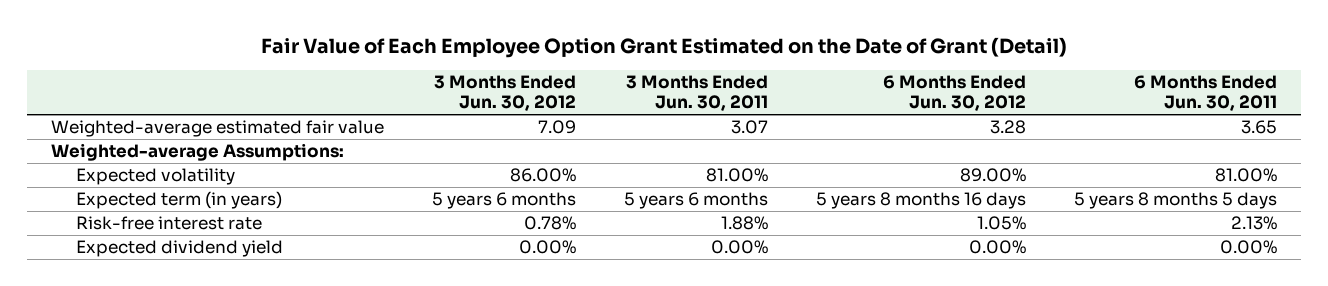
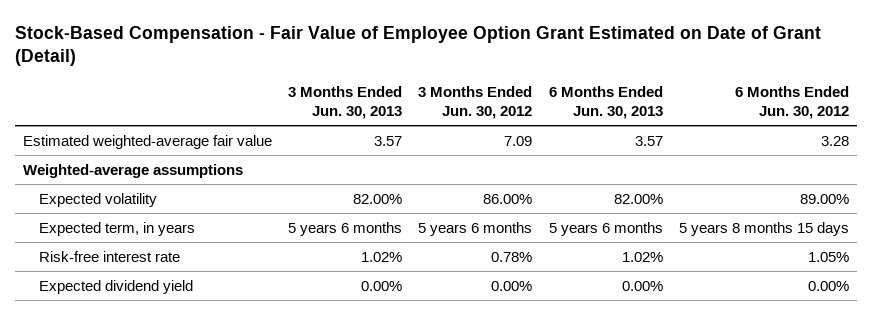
- Fair Value of Each Employee Option Grant Estimated on the Date of Grant (Detail)
+ Stock-Based Compensation - Fair Value of Employee Option Grant Estimated on Date of Grant (Detail)
- | 3 Months Ended Jun. 30, 2012 | 3 Months Ended Jun. 30, 2011 | 6 Months Ended Jun. 30, 2012 | 6 Months Ended Jun. 30, 2011
+ | 3 Months Ended Jun. 30, 2013 | 3 Months Ended Jun. 30, 2012 | 6 Months Ended Jun. 30, 2013 | 6 Months Ended Jun. 30, 2012
- Weighted-average estimated fair value | 7.09 | 3.07 | 3.28 | 3.65
- Weighted-average Assumptions:
+ Estimated weighted-average fair value | 3.57 | 7.09 | 3.57 | 3.28
+ Weighted-average assumptions
- Expected term (in years) | 5 years 6 months | 5 years 6 months | 5 years 8 months 16 days | 5 years 8 months 5 days
+ Expected term, in years | 5 years 6 months | 5 years 6 months | 5 years 6 months | 5 years 8 months 15 days

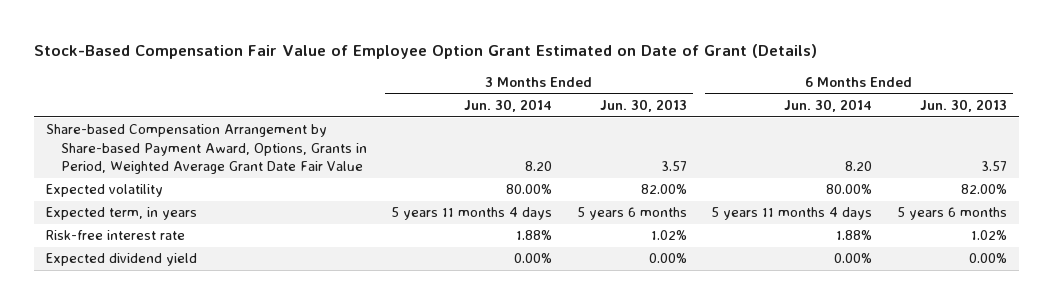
- Stock-Based Compensation - Fair Value of Employee Option Grant Estimated on Date of Grant (Detail)
+ Stock-Based Compensation Fair Value of Employee Option Grant Estimated on Date of Grant (Details)
- | 3 Months Ended Jun. 30, 2013 | 3 Months Ended Jun. 30, 2012 | 6 Months Ended Jun. 30, 2013 | 6 Months Ended Jun. 30, 2012
+ | 3 Months Ended Jun. 30, 2014 | 3 Months Ended Jun. 30, 2013 | 6 Months Ended Jun. 30, 2014 | 6 Months Ended Jun. 30, 2013
- Estimated weighted-average fair value | 3.57 | 7.09 | 3.57 | 3.28
- Weighted-average assumptions
+ Share-based Compensation Arrangement by Share-based Payment Award, Options, Grants in Period, Weighted Average Grant Date Fair Value | 8.20 | 3.57 | 8.20 | 3.57

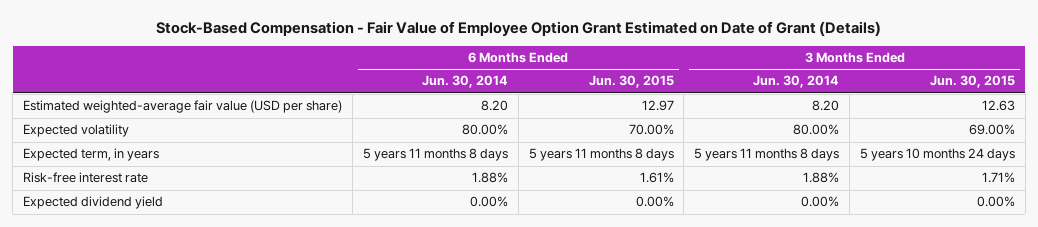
- Stock-Based Compensation Fair Value of Employee Option Grant Estimated on Date of Grant (Details)
+ Stock-Based Compensation - Fair Value of Employee Option Grant Estimated on Date of Grant (Details)
- | 3 Months Ended Jun. 30, 2014 | 3 Months Ended Jun. 30, 2013 | 6 Months Ended Jun. 30, 2014 | 6 Months Ended Jun. 30, 2013
+ | 6 Months Ended Jun. 30, 2014 | 6 Months Ended Jun. 30, 2015 | 3 Months Ended Jun. 30, 2014 | 3 Months Ended Jun. 30, 2015
- Share-based Compensation Arrangement by Share-based Payment Award, Options, Grants in Period, Weighted Average Grant Date Fair Value | 8.20 | 3.57 | 8.20 | 3.57
+ Estimated weighted-average fair value (USD per share) | 8.20 | 12.97 | 8.20 | 12.63
- Expected term, in years | 5 years 11 months 4 days | 5 years 6 months | 5 years 11 months 4 days | 5 years 6 months
+ Expected term, in years | 5 years 11 months 8 days | 5 years 11 months 8 days | 5 years 11 months 8 days | 5 years 10 months 24 days

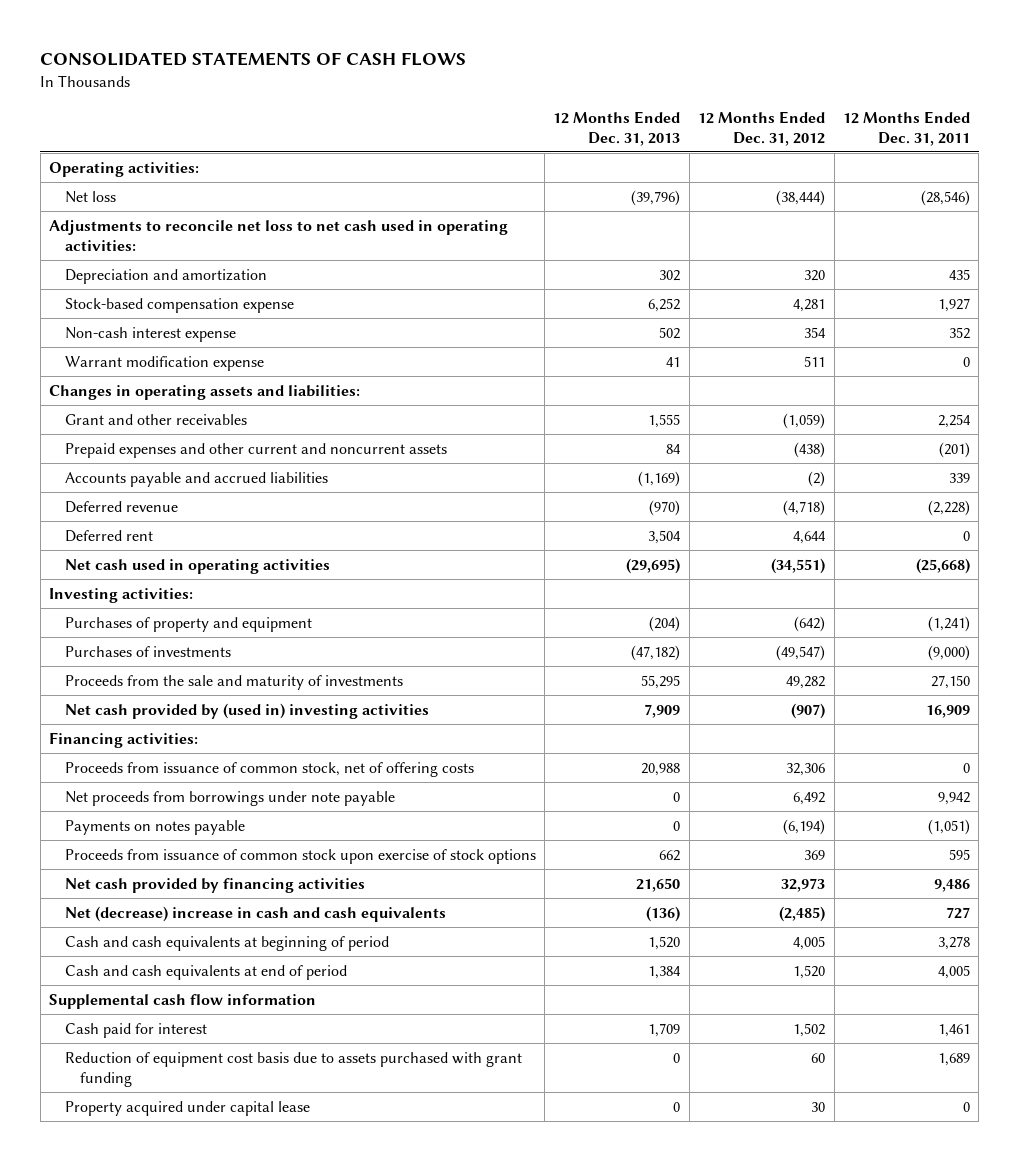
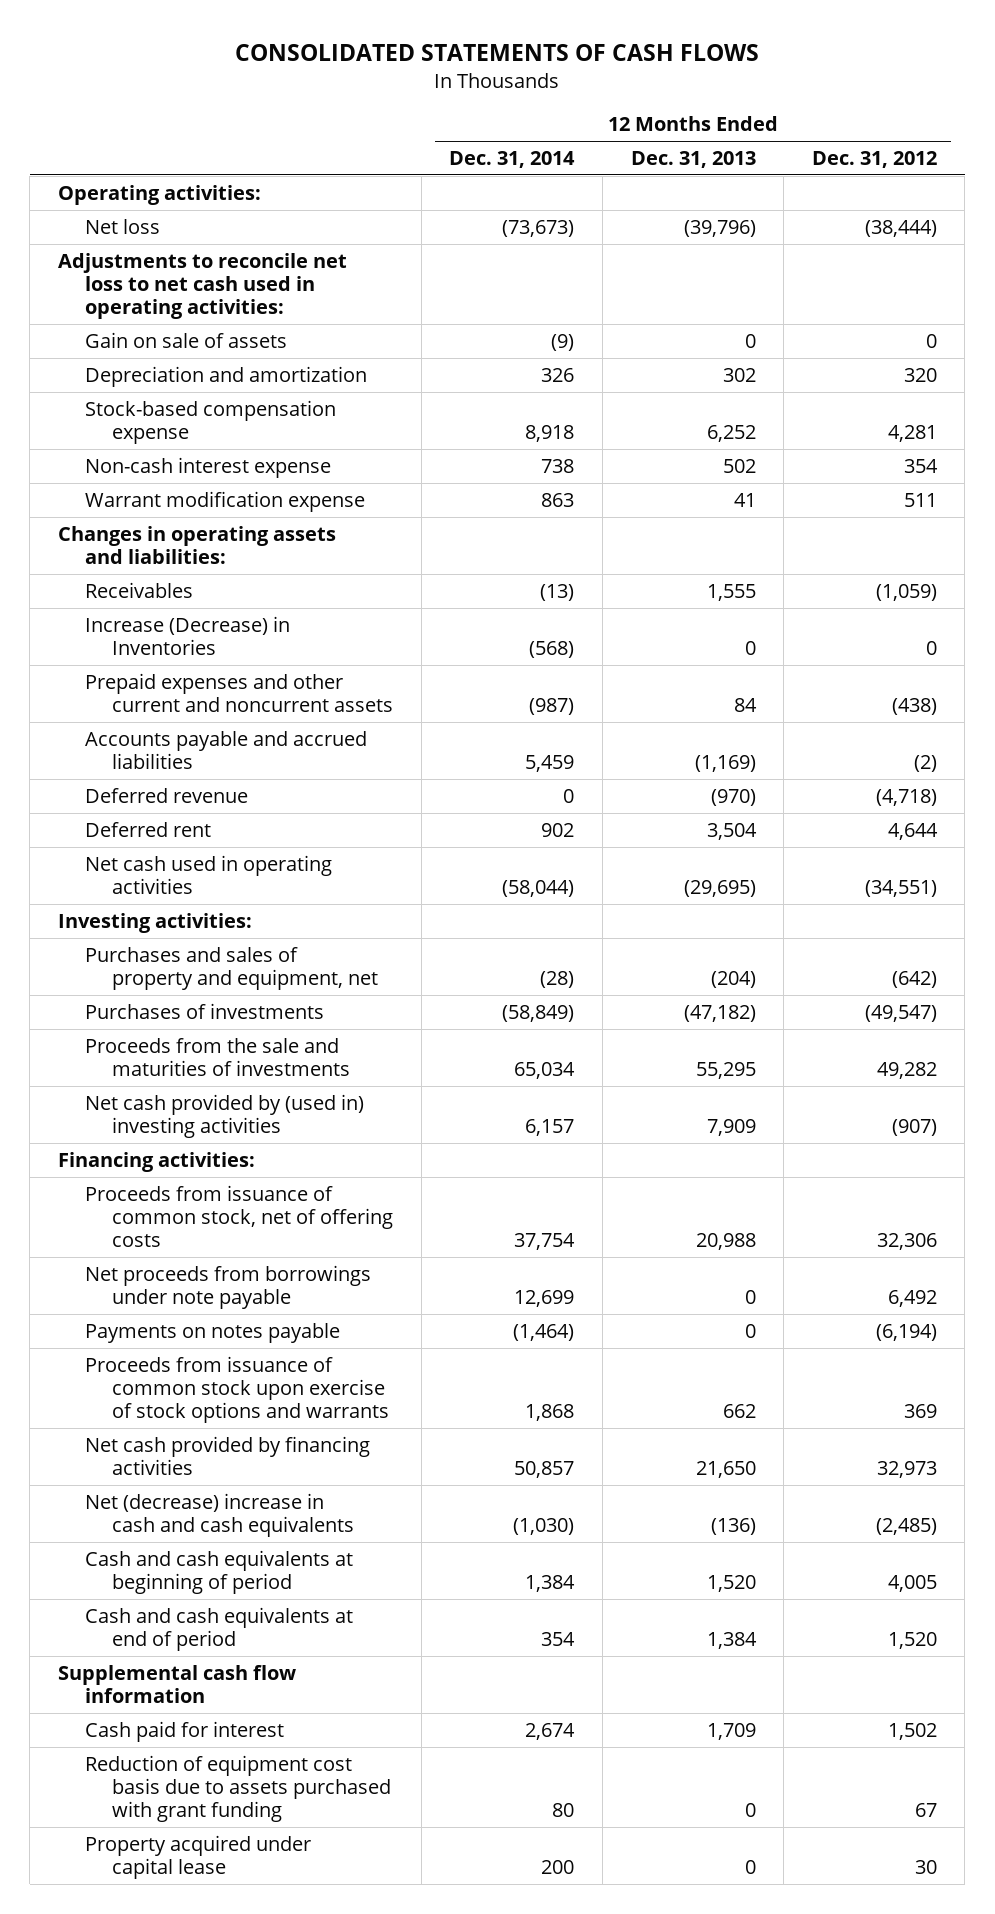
- | 12 Months Ended Dec. 31, 2013 | 12 Months Ended Dec. 31, 2012 | 12 Months Ended Dec. 31, 2011
+ | 12 Months Ended Dec. 31, 2014 | 12 Months Ended Dec. 31, 2013 | 12 Months Ended Dec. 31, 2012
+ Gain on sale of assets | (9) | 0 | 0
- Grant and other receivables | 1,555 | (1,059) | 2,254
+ Receivables | (13) | 1,555 | (1,059)
+ Increase (Decrease) in Inventories | (568) | 0 | 0
- Purchases of property and equipment | (204) | (642) | (1,241)
+ Purchases and sales of property and equipment, net | (28) | (204) | (642)
- Proceeds from the sale and maturity of investments | 55,295 | 49,282 | 27,150
+ Proceeds from the sale and maturities of investments | 65,034 | 55,295 | 49,282
- Proceeds from issuance of common stock upon exercise of stock options | 662 | 369 | 595
+ Proceeds from issuance of common stock upon exercise of stock options and warrants | 1,868 | 662 | 369
- Reduction of equipment cost basis due to assets purchased with grant funding | 0 | 60 | 1,689
+ Reduction of equipment cost basis due to assets purchased with grant funding | 80 | 0 | 67

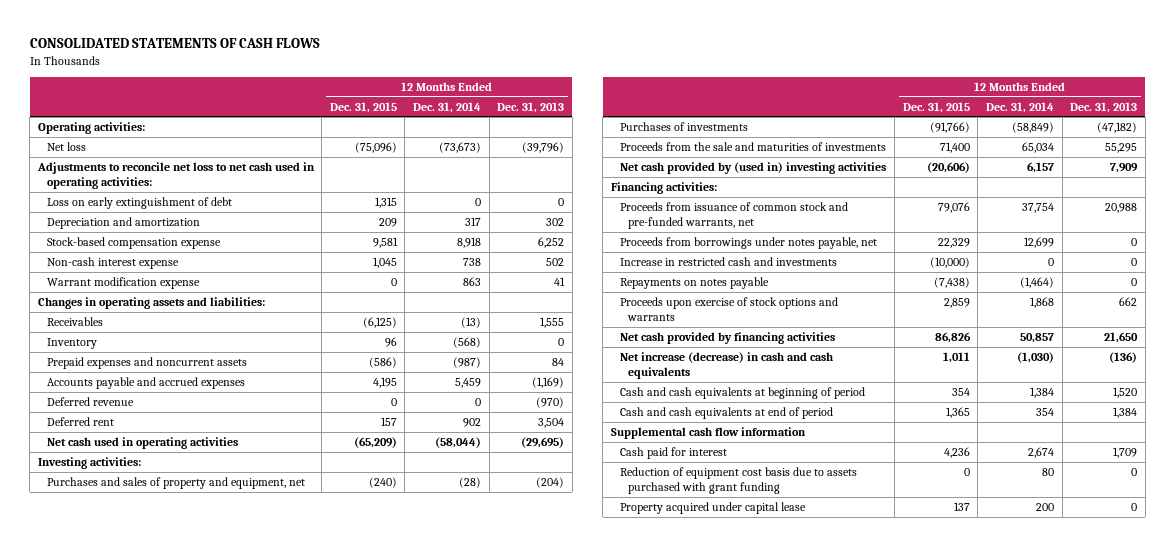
- | 12 Months Ended Dec. 31, 2014 | 12 Months Ended Dec. 31, 2013 | 12 Months Ended Dec. 31, 2012
+ | 12 Months Ended Dec. 31, 2015 | 12 Months Ended Dec. 31, 2014 | 12 Months Ended Dec. 31, 2013
- Gain on sale of assets | (9) | 0 | 0
- Depreciation and amortization | 326 | 302 | 320
+ Loss on early extinguishment of debt | 1,315 | 0 | 0
+ Depreciation and amortization | 209 | 317 | 302
- Increase (Decrease) in Inventories | (568) | 0 | 0
- Prepaid expenses and other current and noncurrent assets | (987) | 84 | (438)
- Accounts payable and accrued liabilities | 5,459 | (1,169) | (2)
+ Inventory | 96 | (568) | 0
+ Prepaid expenses and noncurrent assets | (586) | (987) | 84
+ Accounts payable and accrued expenses | 4,195 | 5,459 | (1,169)
- Proceeds from issuance of common stock, net of offering costs | 37,754 | 20,988 | 32,306
- Net proceeds from borrowings under note payable | 12,699 | 0 | 6,492
- Payments on notes payable | (1,464) | 0 | (6,194)
- Proceeds from issuance of common stock upon exercise of stock options and warrants | 1,868 | 662 | 369
+ Proceeds from issuance of common stock and pre-funded warrants, net | 79,076 | 37,754 | 20,988
+ Proceeds from borrowings under notes payable, net | 22,329 | 12,699 | 0
+ Increase in restricted cash and investments | (10,000) | 0 | 0
+ Repayments on notes payable | (7,438) | (1,464) | 0
+ Proceeds upon exercise of stock options and warrants | 2,859 | 1,868 | 662
- Net (decrease) increase in cash and cash equivalents | (1,030) | (136) | (2,485)
+ Net increase (decrease) in cash and cash equivalents | 1,011 | (1,030) | (136)

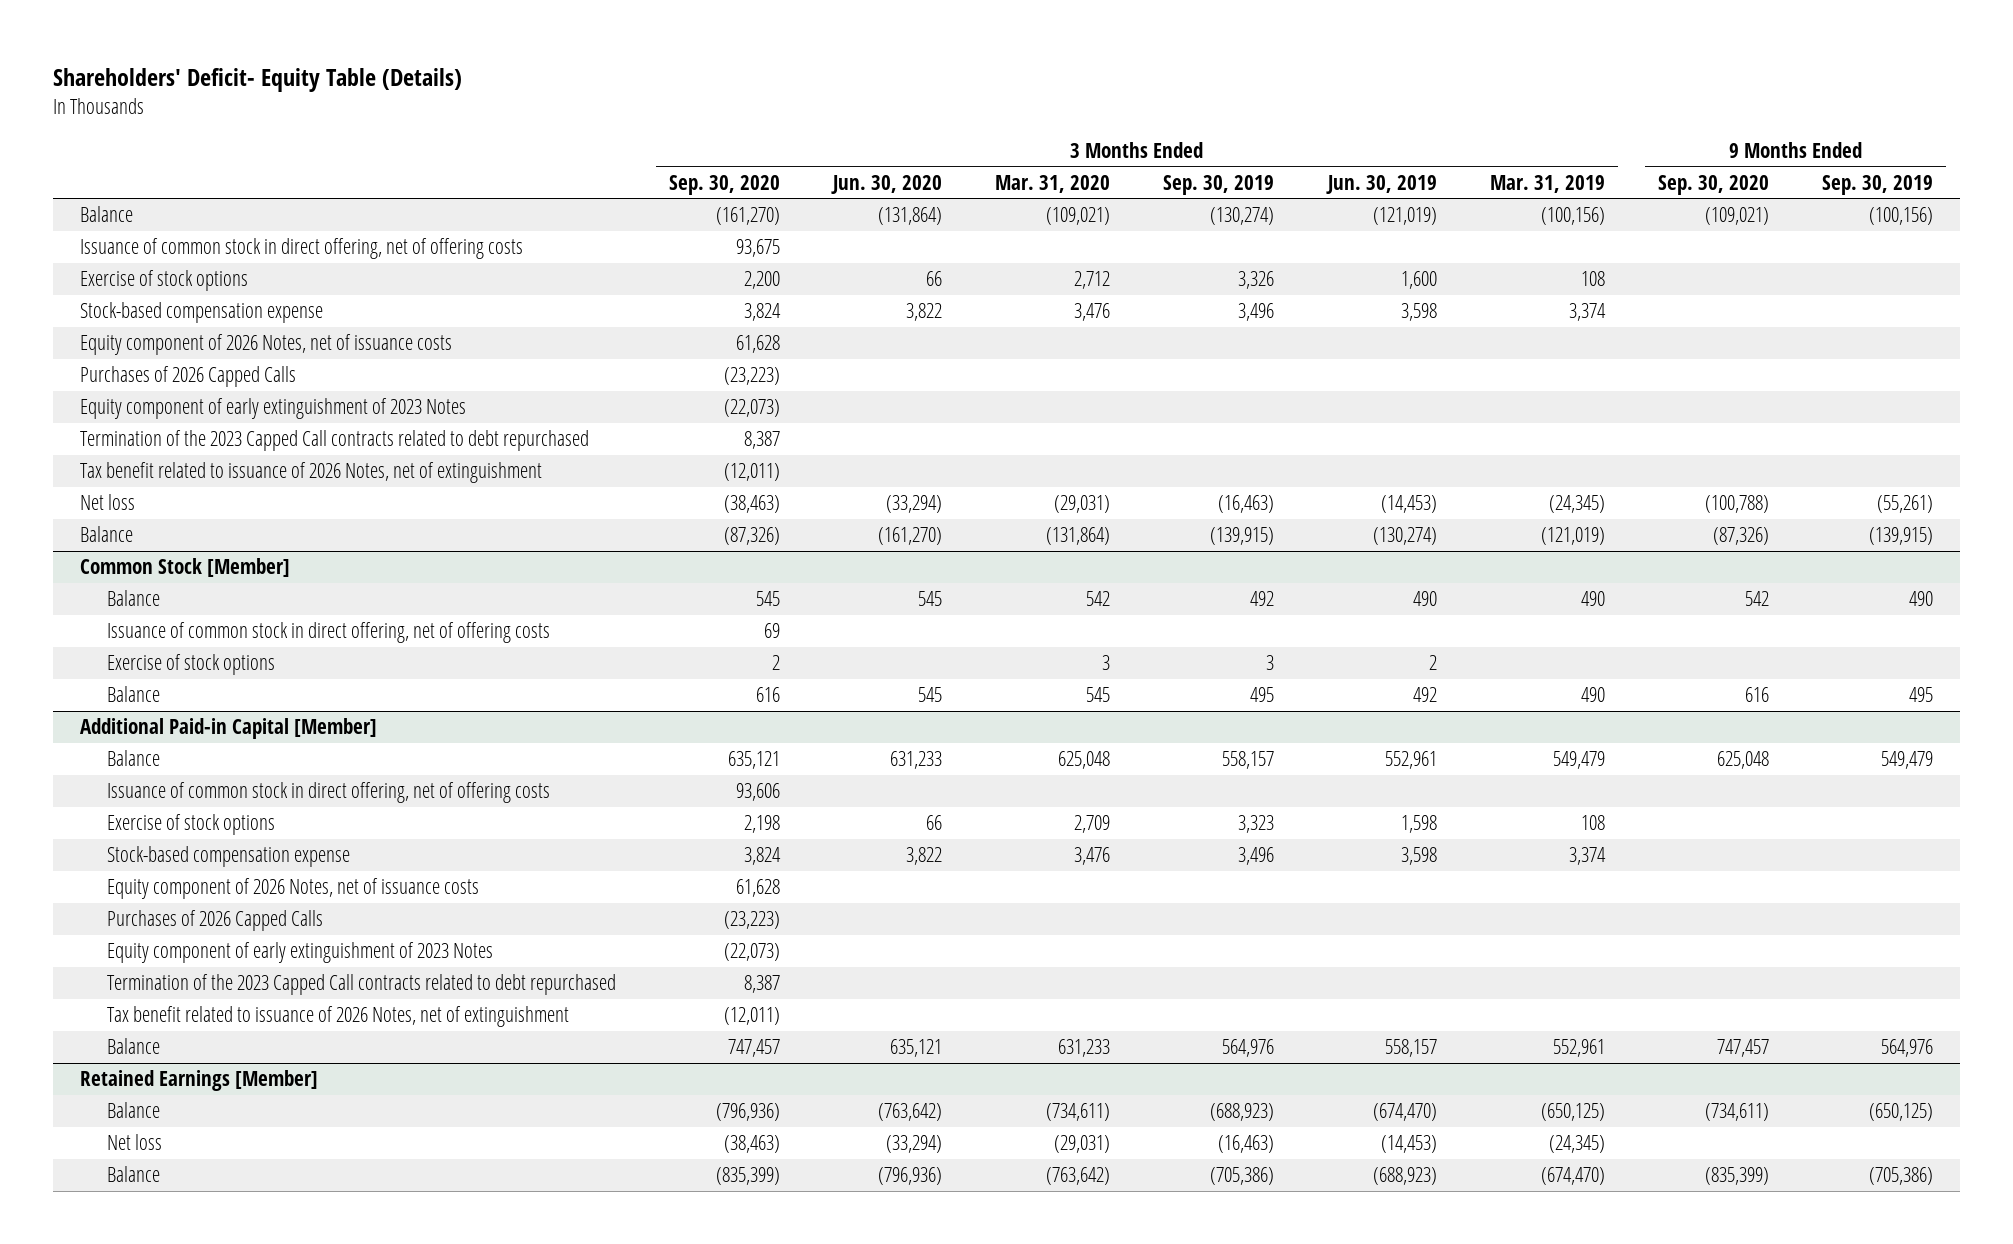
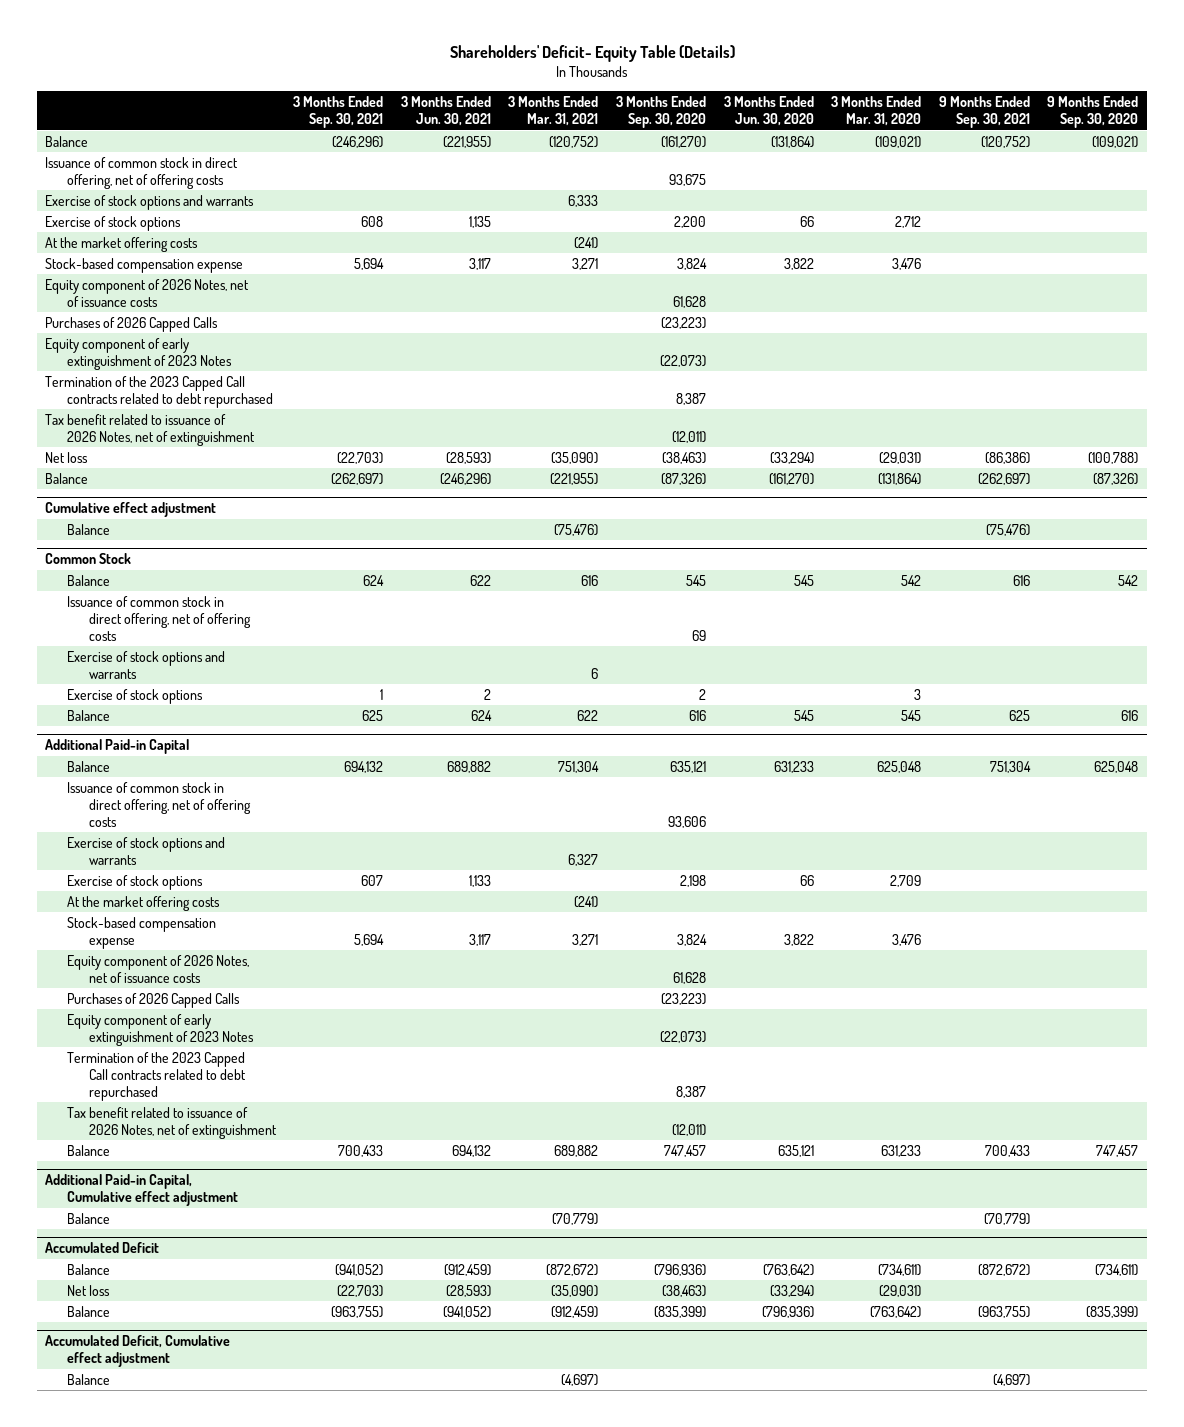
- | 3 Months Ended Sep. 30, 2020 | 3 Months Ended Jun. 30, 2020 | 3 Months Ended Mar. 31, 2020 | 3 Months Ended Sep. 30, 2019 | 3 Months Ended Jun. 30, 2019 | 3 Months Ended Mar. 31, 2019 | 9 Months Ended Sep. 30, 2020 | 9 Months Ended Sep. 30, 2019
+ | 3 Months Ended Sep. 30, 2021 | 3 Months Ended Jun. 30, 2021 | 3 Months Ended Mar. 31, 2021 | 3 Months Ended Sep. 30, 2020 | 3 Months Ended Jun. 30, 2020 | 3 Months Ended Mar. 31, 2020 | 9 Months Ended Sep. 30, 2021 | 9 Months Ended Sep. 30, 2020
+ Exercise of stock options and warrants | | | 6,333 | | | | |
+ At the market offering costs | | | (241) | | | | |
- Common Stock [Member]
+ Cumulative effect adjustment
+ Balance | | | (75,476) | | | | (75,476) |
+ Common Stock
+ Exercise of stock options and warrants | | | 6 | | | | |
- Additional Paid-in Capital [Member]
+ Additional Paid-in Capital
+ Exercise of stock options and warrants | | | 6,327 | | | | |
+ At the market offering costs | | | (241) | | | | |
- Retained Earnings [Member]
+ Additional Paid-in Capital, Cumulative effect adjustment
+ Balance | | | (70,779) | | | | (70,779) |
+ Accumulated Deficit
+ Accumulated Deficit, Cumulative effect adjustment
+ Balance | | | (4,697) | | | | (4,697) |

